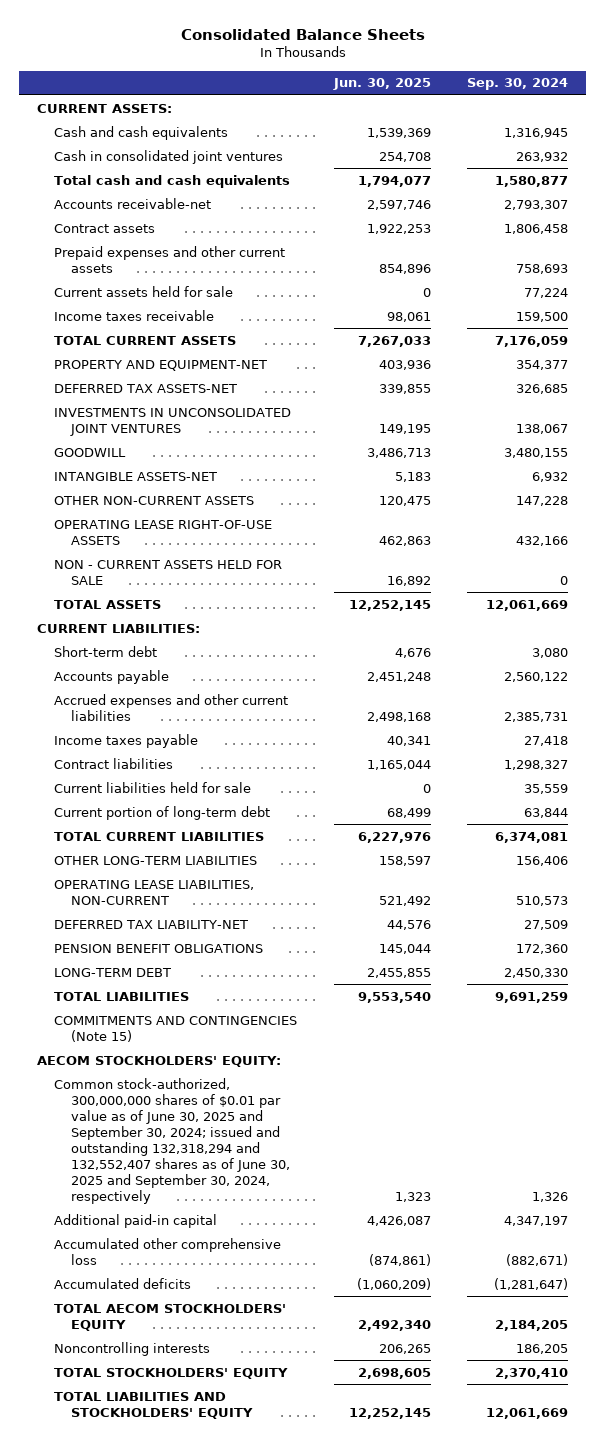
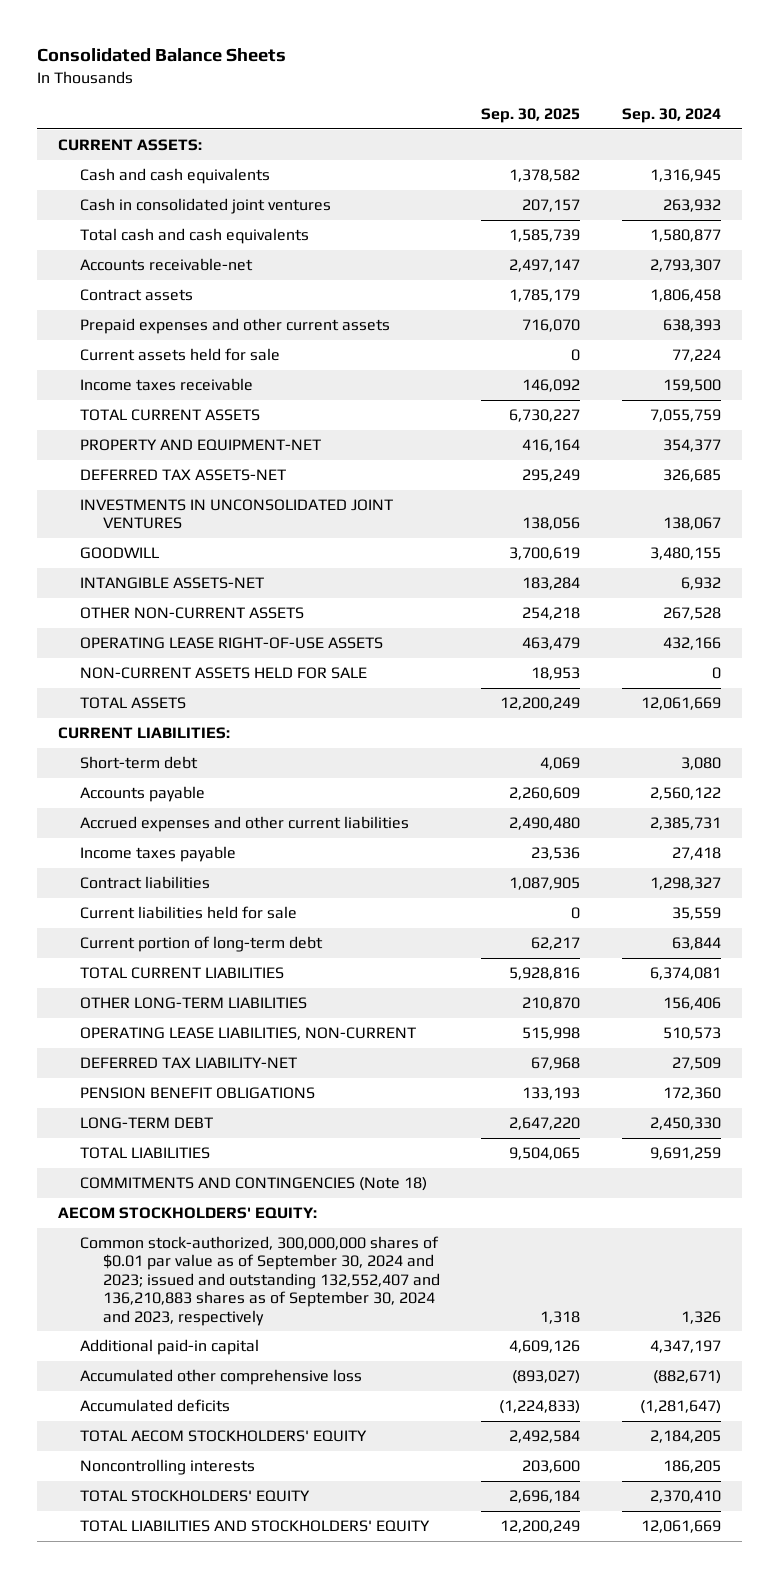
- | Jun. 30, 2025 | Sep. 30, 2024
+ | Sep. 30, 2025 | Sep. 30, 2024
- Prepaid expenses and other current assets | 854,896 | 758,693
+ Prepaid expenses and other current assets | 716,070 | 638,393
- TOTAL CURRENT ASSETS | 7,267,033 | 7,176,059
+ TOTAL CURRENT ASSETS | 6,730,227 | 7,055,759
- OTHER NON-CURRENT ASSETS | 120,475 | 147,228
+ OTHER NON-CURRENT ASSETS | 254,218 | 267,528
- NON - CURRENT ASSETS HELD FOR SALE | 16,892 | 0
+ NON-CURRENT ASSETS HELD FOR SALE | 18,953 | 0
- COMMITMENTS AND CONTINGENCIES (Note 15)
+ COMMITMENTS AND CONTINGENCIES (Note 18)
- Common stock-authorized, 300,000,000 shares of $0.01 par value as of June 30, 2025 and September 30, 2024; issued and outstanding 132,318,294 and 132,552,407 shares as of June 30, 2025 and September 30, 2024, respectively | 1,323 | 1,326
+ Common stock-authorized, 300,000,000 shares of $0.01 par value as of September 30, 2024 and 2023; issued and outstanding 132,552,407 and 136,210,883 shares as of September 30, 2024 and 2023, respectively | 1,318 | 1,326

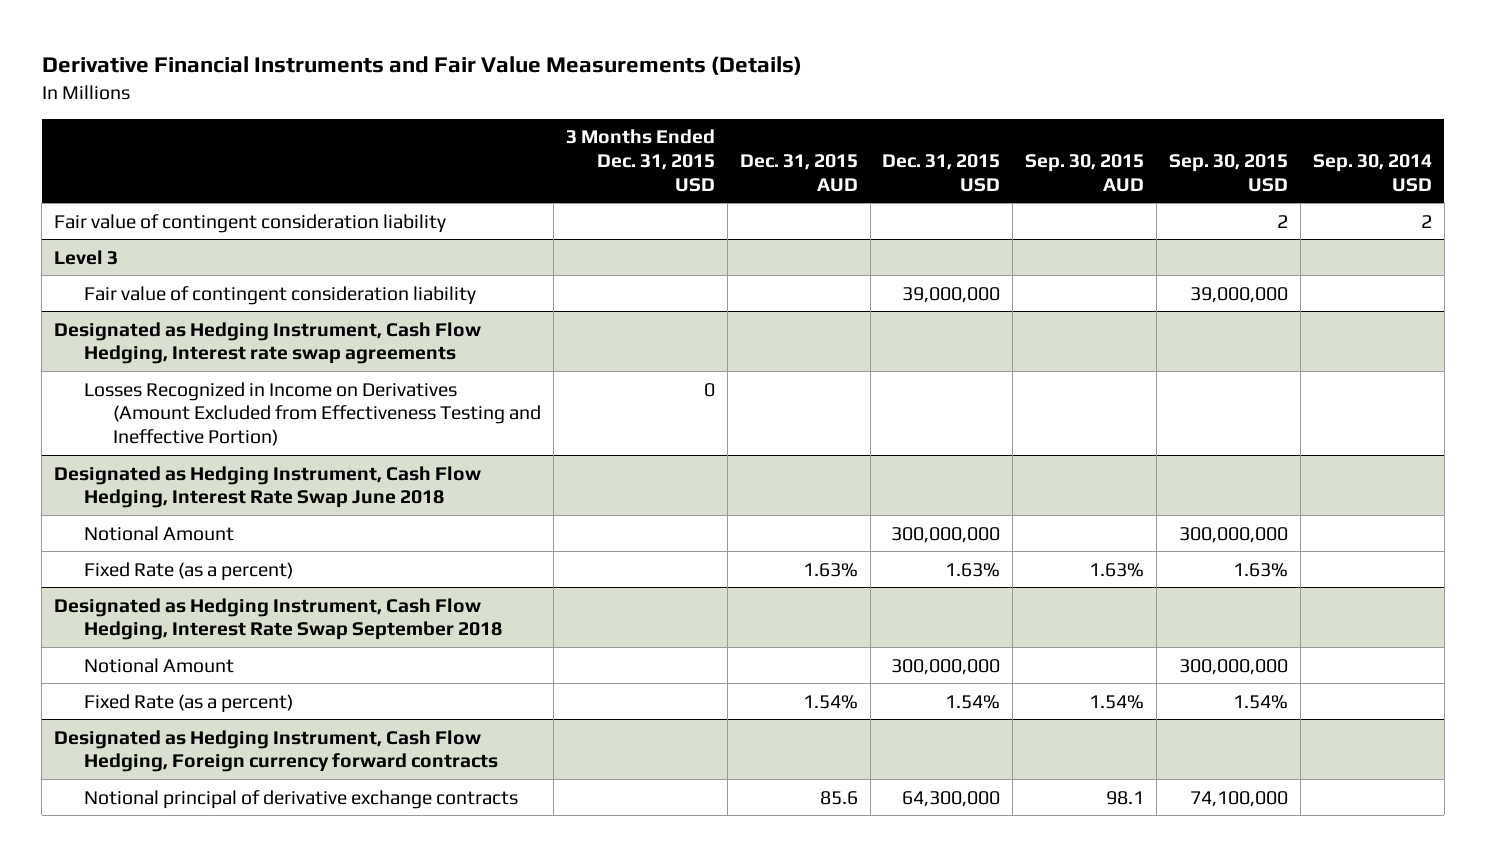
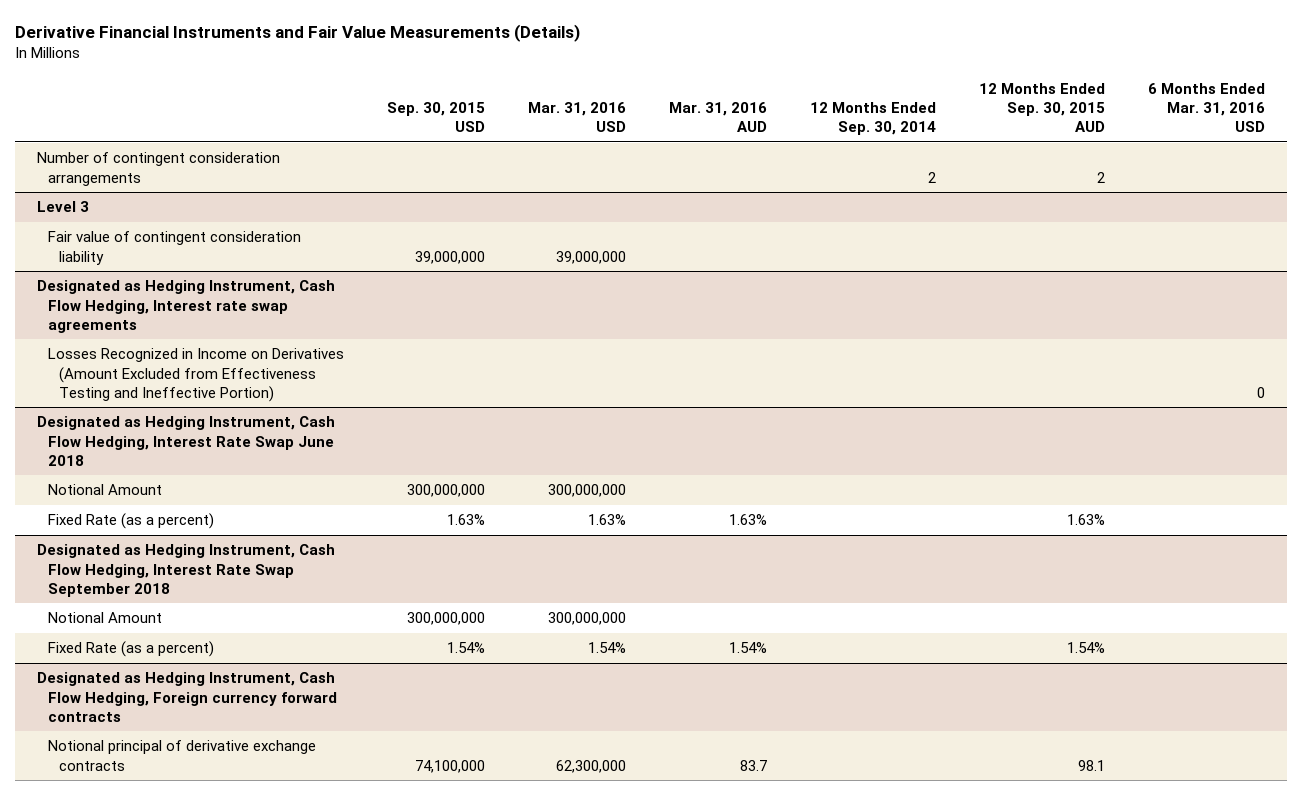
- | 3 Months Ended Dec. 31, 2015 USD | Dec. 31, 2015 AUD | Dec. 31, 2015 USD | Sep. 30, 2015 AUD | Sep. 30, 2015 USD | Sep. 30, 2014 USD
+ | Sep. 30, 2015 USD | Mar. 31, 2016 USD | Mar. 31, 2016 AUD | 12 Months Ended Sep. 30, 2014 | 12 Months Ended Sep. 30, 2015 AUD | 6 Months Ended Mar. 31, 2016 USD
- Fair value of contingent consideration liability | | | | | 2 | 2
+ Number of contingent consideration arrangements | | | | 2 | 2 |

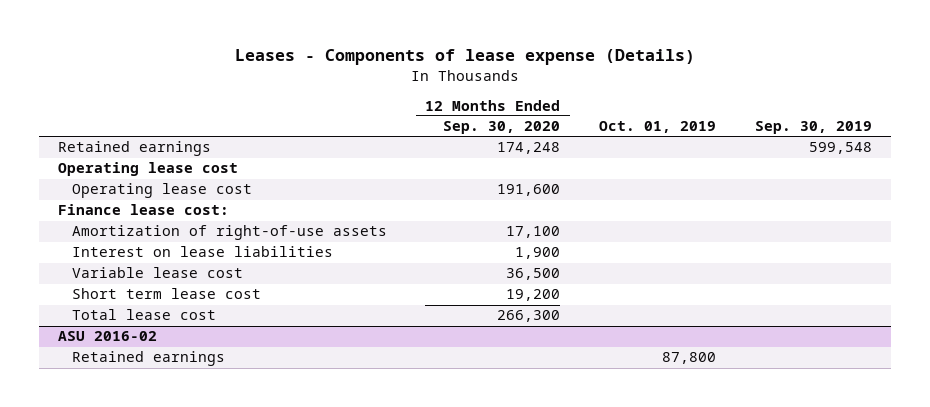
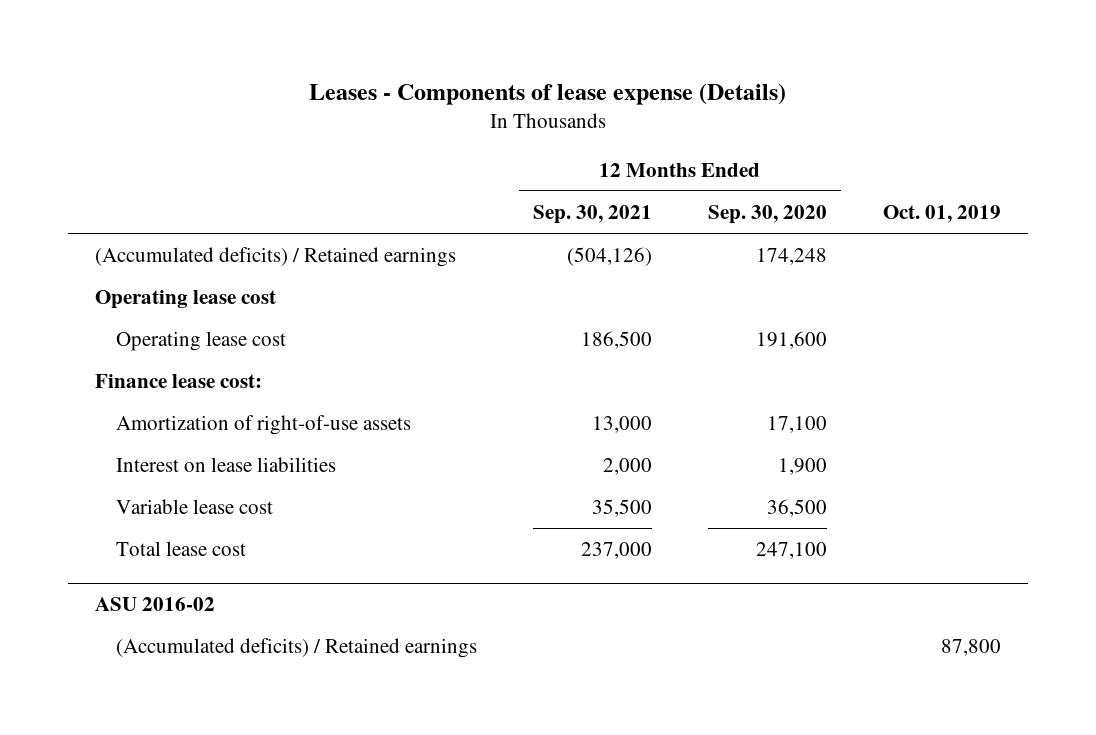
- | 12 Months Ended Sep. 30, 2020 | Oct. 01, 2019 | Sep. 30, 2019
+ | 12 Months Ended Sep. 30, 2021 | 12 Months Ended Sep. 30, 2020 | Oct. 01, 2019
- Retained earnings | 174,248 | | 599,548
+ (Accumulated deficits) / Retained earnings | (504,126) | 174,248 |
- Short term lease cost | 19,200 | |
- Total lease cost | 266,300 | |
+ Total lease cost | 237,000 | 247,100 |
@ ASU 2016-02
- Retained earnings | | 87,800 |
+ (Accumulated deficits) / Retained earnings | | | 87,800

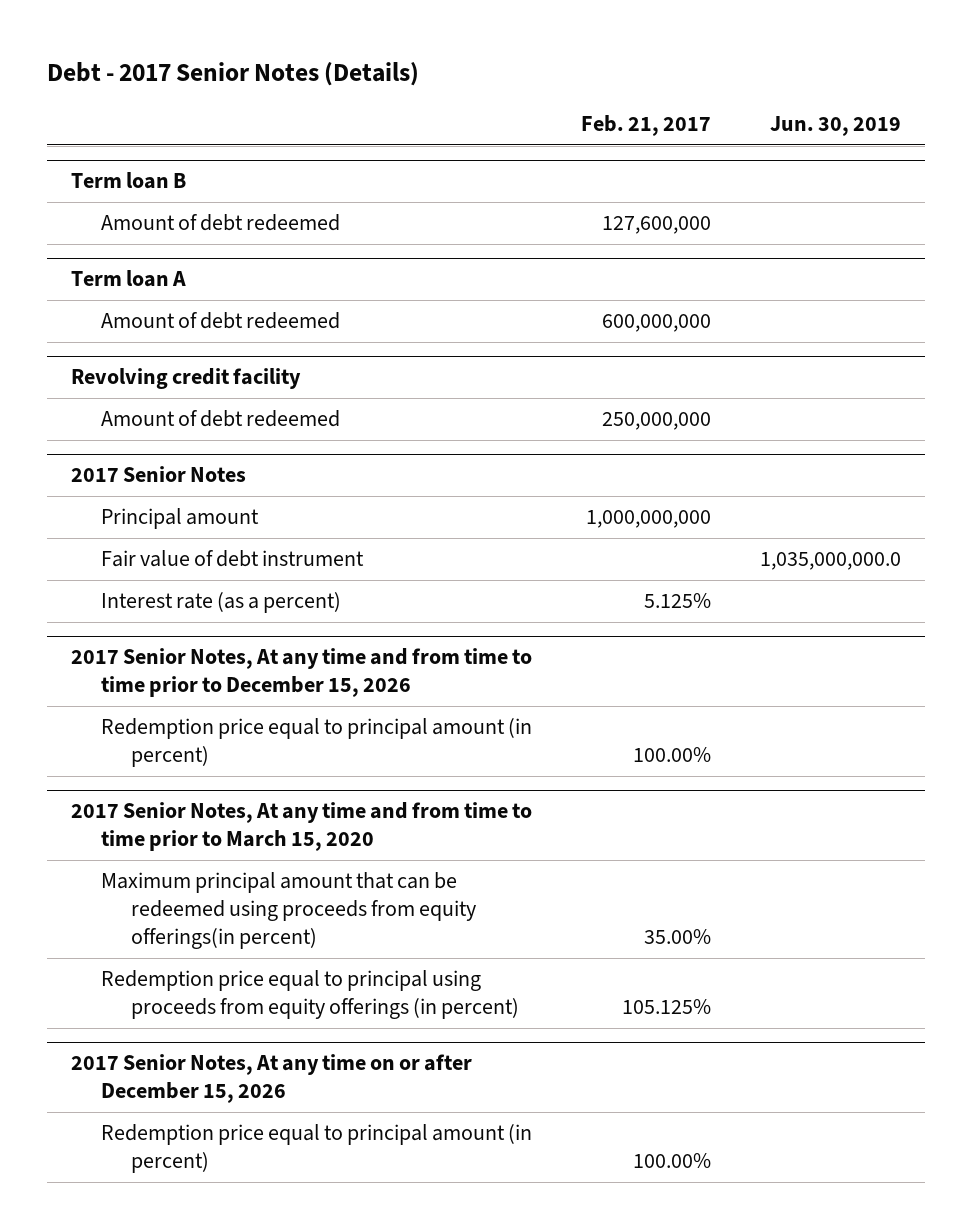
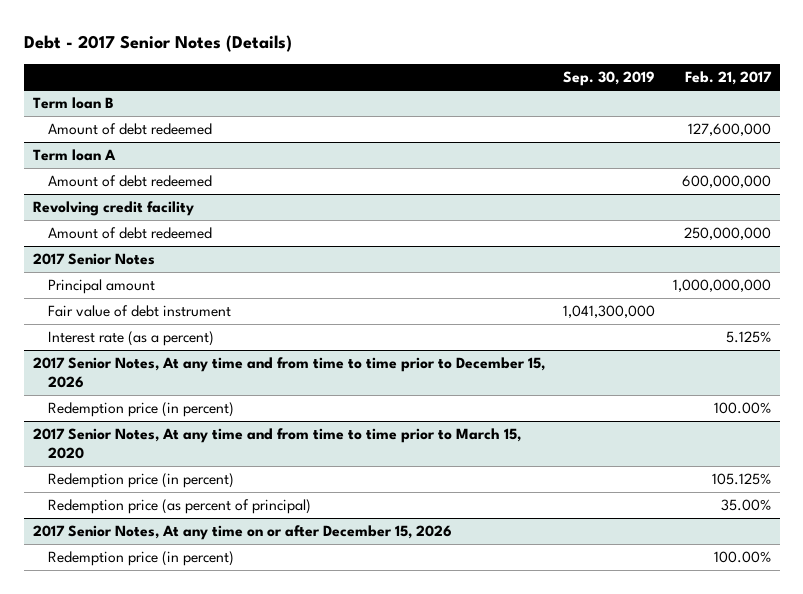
- | Feb. 21, 2017 | Jun. 30, 2019
+ | Sep. 30, 2019 | Feb. 21, 2017
@ 2017 Senior Notes, At any time and from time to time prior to December 15, 2026
- Redemption price equal to principal amount (in percent) | 100.00% |
+ Redemption price (in percent) | | 100.00%
@ 2017 Senior Notes, At any time and from time to time prior to March 15, 2020
- Maximum principal amount that can be redeemed using proceeds from equity offerings(in percent) | 35.00% |
- Redemption price equal to principal using proceeds from equity offerings (in percent) | 105.125% |
+ Redemption price (in percent) | | 105.125%
+ Redemption price (as percent of principal) | | 35.00%
@ 2017 Senior Notes, At any time on or after December 15, 2026
- Redemption price equal to principal amount (in percent) | 100.00% |
+ Redemption price (in percent) | | 100.00%

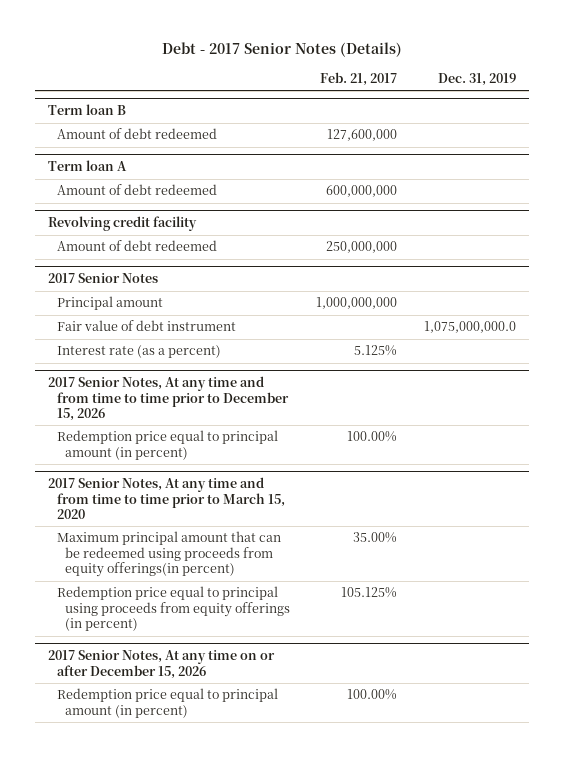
- | Sep. 30, 2019 | Feb. 21, 2017
+ | Feb. 21, 2017 | Dec. 31, 2019
@ 2017 Senior Notes, At any time and from time to time prior to December 15, 2026
- Redemption price (in percent) | | 100.00%
+ Redemption price equal to principal amount (in percent) | 100.00% |
@ 2017 Senior Notes, At any time and from time to time prior to March 15, 2020
- Redemption price (in percent) | | 105.125%
- Redemption price (as percent of principal) | | 35.00%
+ Maximum principal amount that can be redeemed using proceeds from equity offerings(in percent) | 35.00% |
+ Redemption price equal to principal using proceeds from equity offerings (in percent) | 105.125% |
@ 2017 Senior Notes, At any time on or after December 15, 2026
- Redemption price (in percent) | | 100.00%
+ Redemption price equal to principal amount (in percent) | 100.00% |

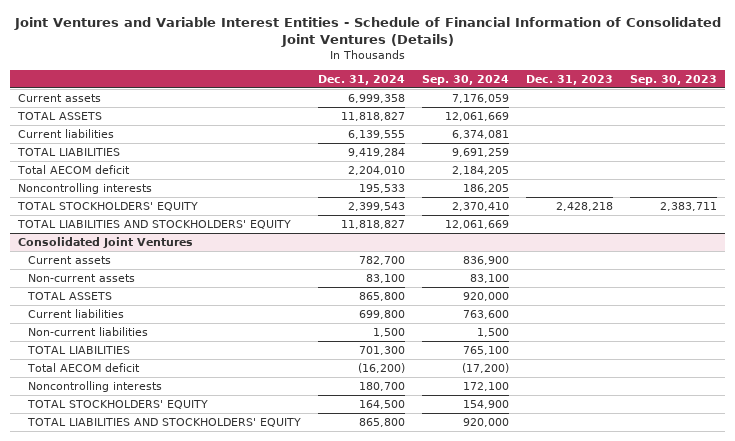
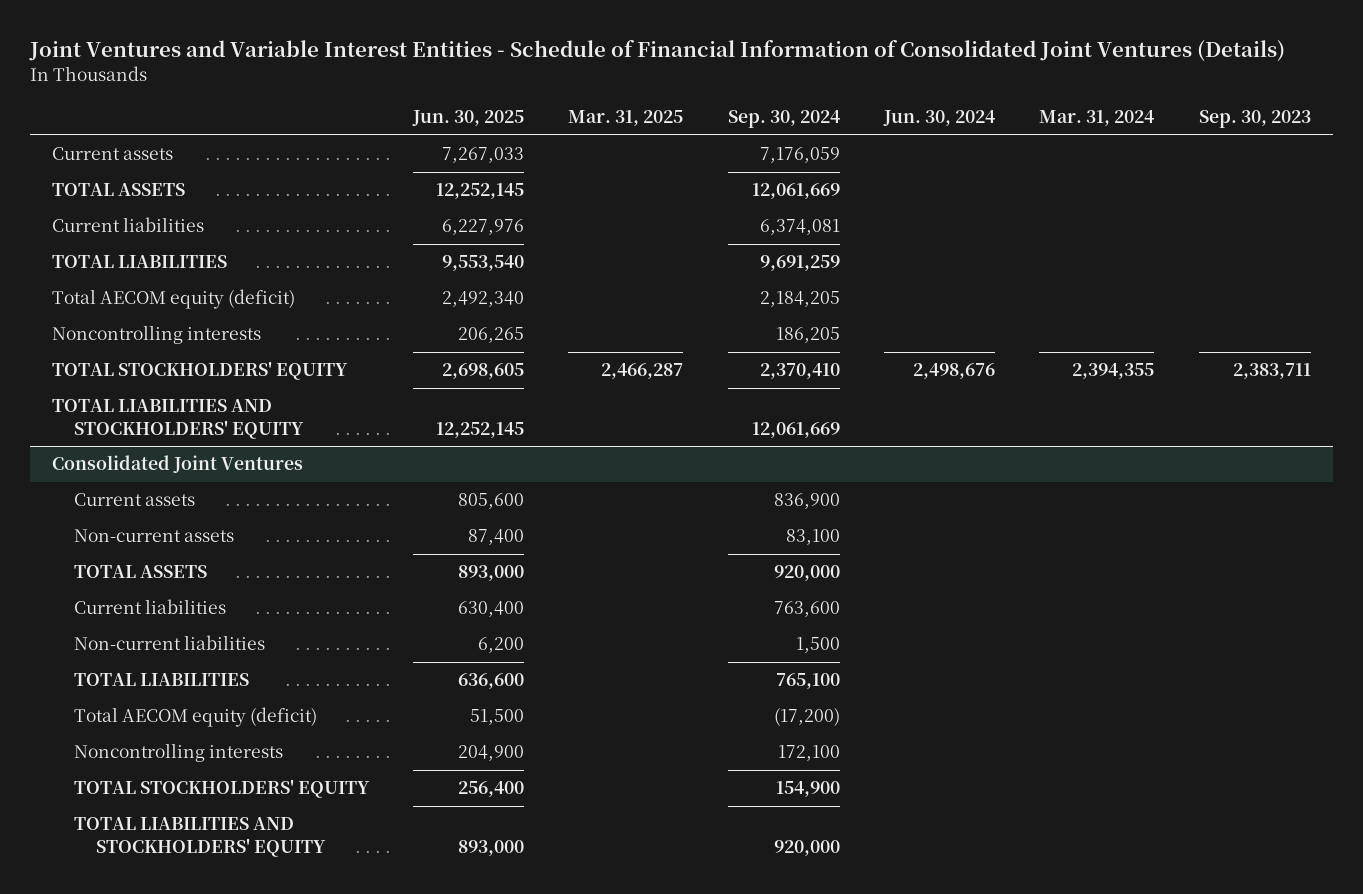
- | Dec. 31, 2024 | Sep. 30, 2024 | Dec. 31, 2023 | Sep. 30, 2023
+ | Jun. 30, 2025 | Mar. 31, 2025 | Sep. 30, 2024 | Jun. 30, 2024 | Mar. 31, 2024 | Sep. 30, 2023
- Total AECOM deficit | 2,204,010 | 2,184,205 | |
+ Total AECOM equity (deficit) | 2,492,340 | | 2,184,205 | | |
@ Consolidated Joint Ventures
- Total AECOM deficit | (16,200) | (17,200) | |
+ Total AECOM equity (deficit) | 51,500 | | (17,200) | | |

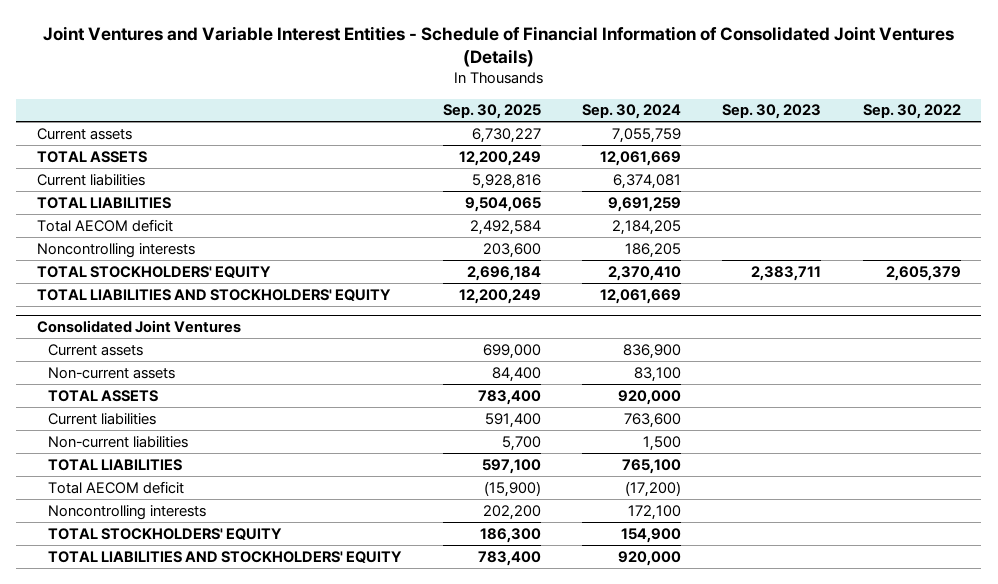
- | Jun. 30, 2025 | Mar. 31, 2025 | Sep. 30, 2024 | Jun. 30, 2024 | Mar. 31, 2024 | Sep. 30, 2023
+ | Sep. 30, 2025 | Sep. 30, 2024 | Sep. 30, 2023 | Sep. 30, 2022
- Current assets | 7,267,033 | | 7,176,059 | | |
+ Current assets | 6,730,227 | 7,055,759 | |
- Total AECOM equity (deficit) | 2,492,340 | | 2,184,205 | | |
+ Total AECOM deficit | 2,492,584 | 2,184,205 | |
@ Consolidated Joint Ventures
- Total AECOM equity (deficit) | 51,500 | | (17,200) | | |
+ Total AECOM deficit | (15,900) | (17,200) | |

